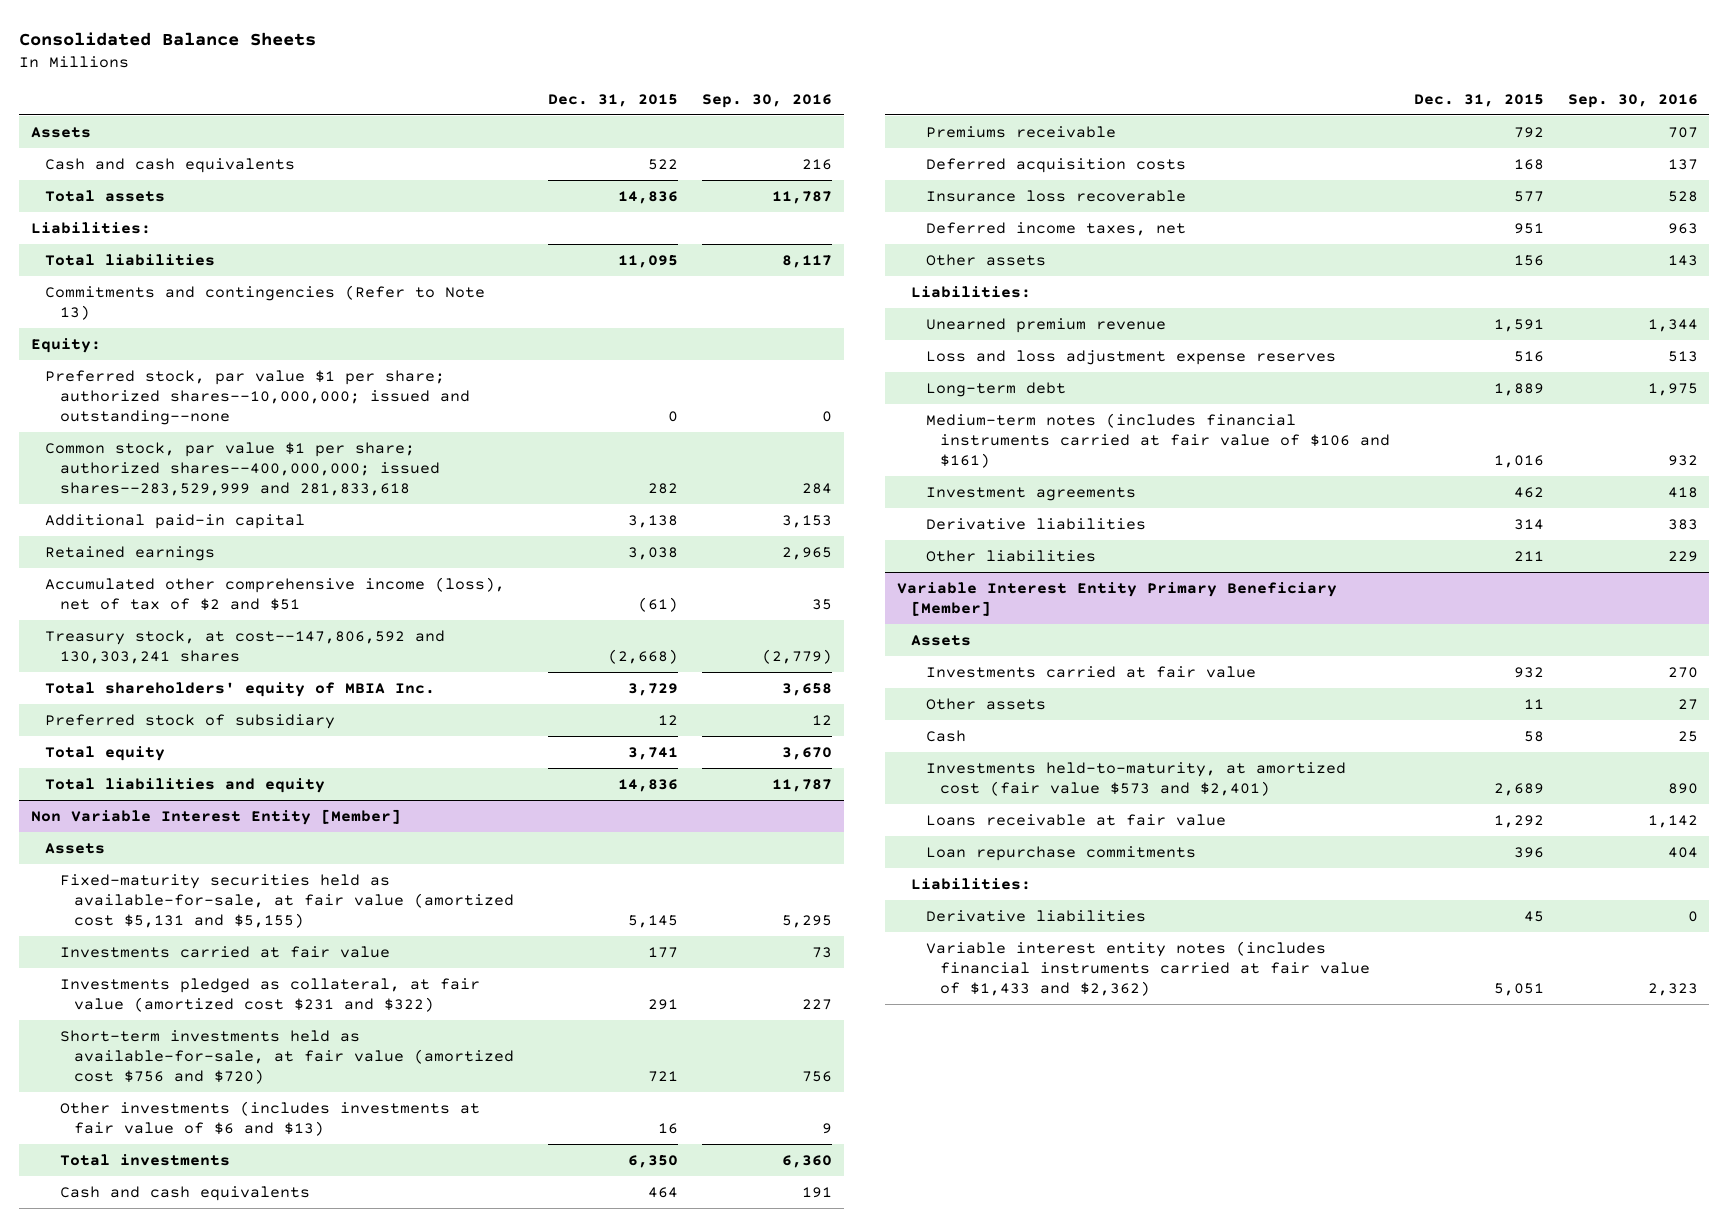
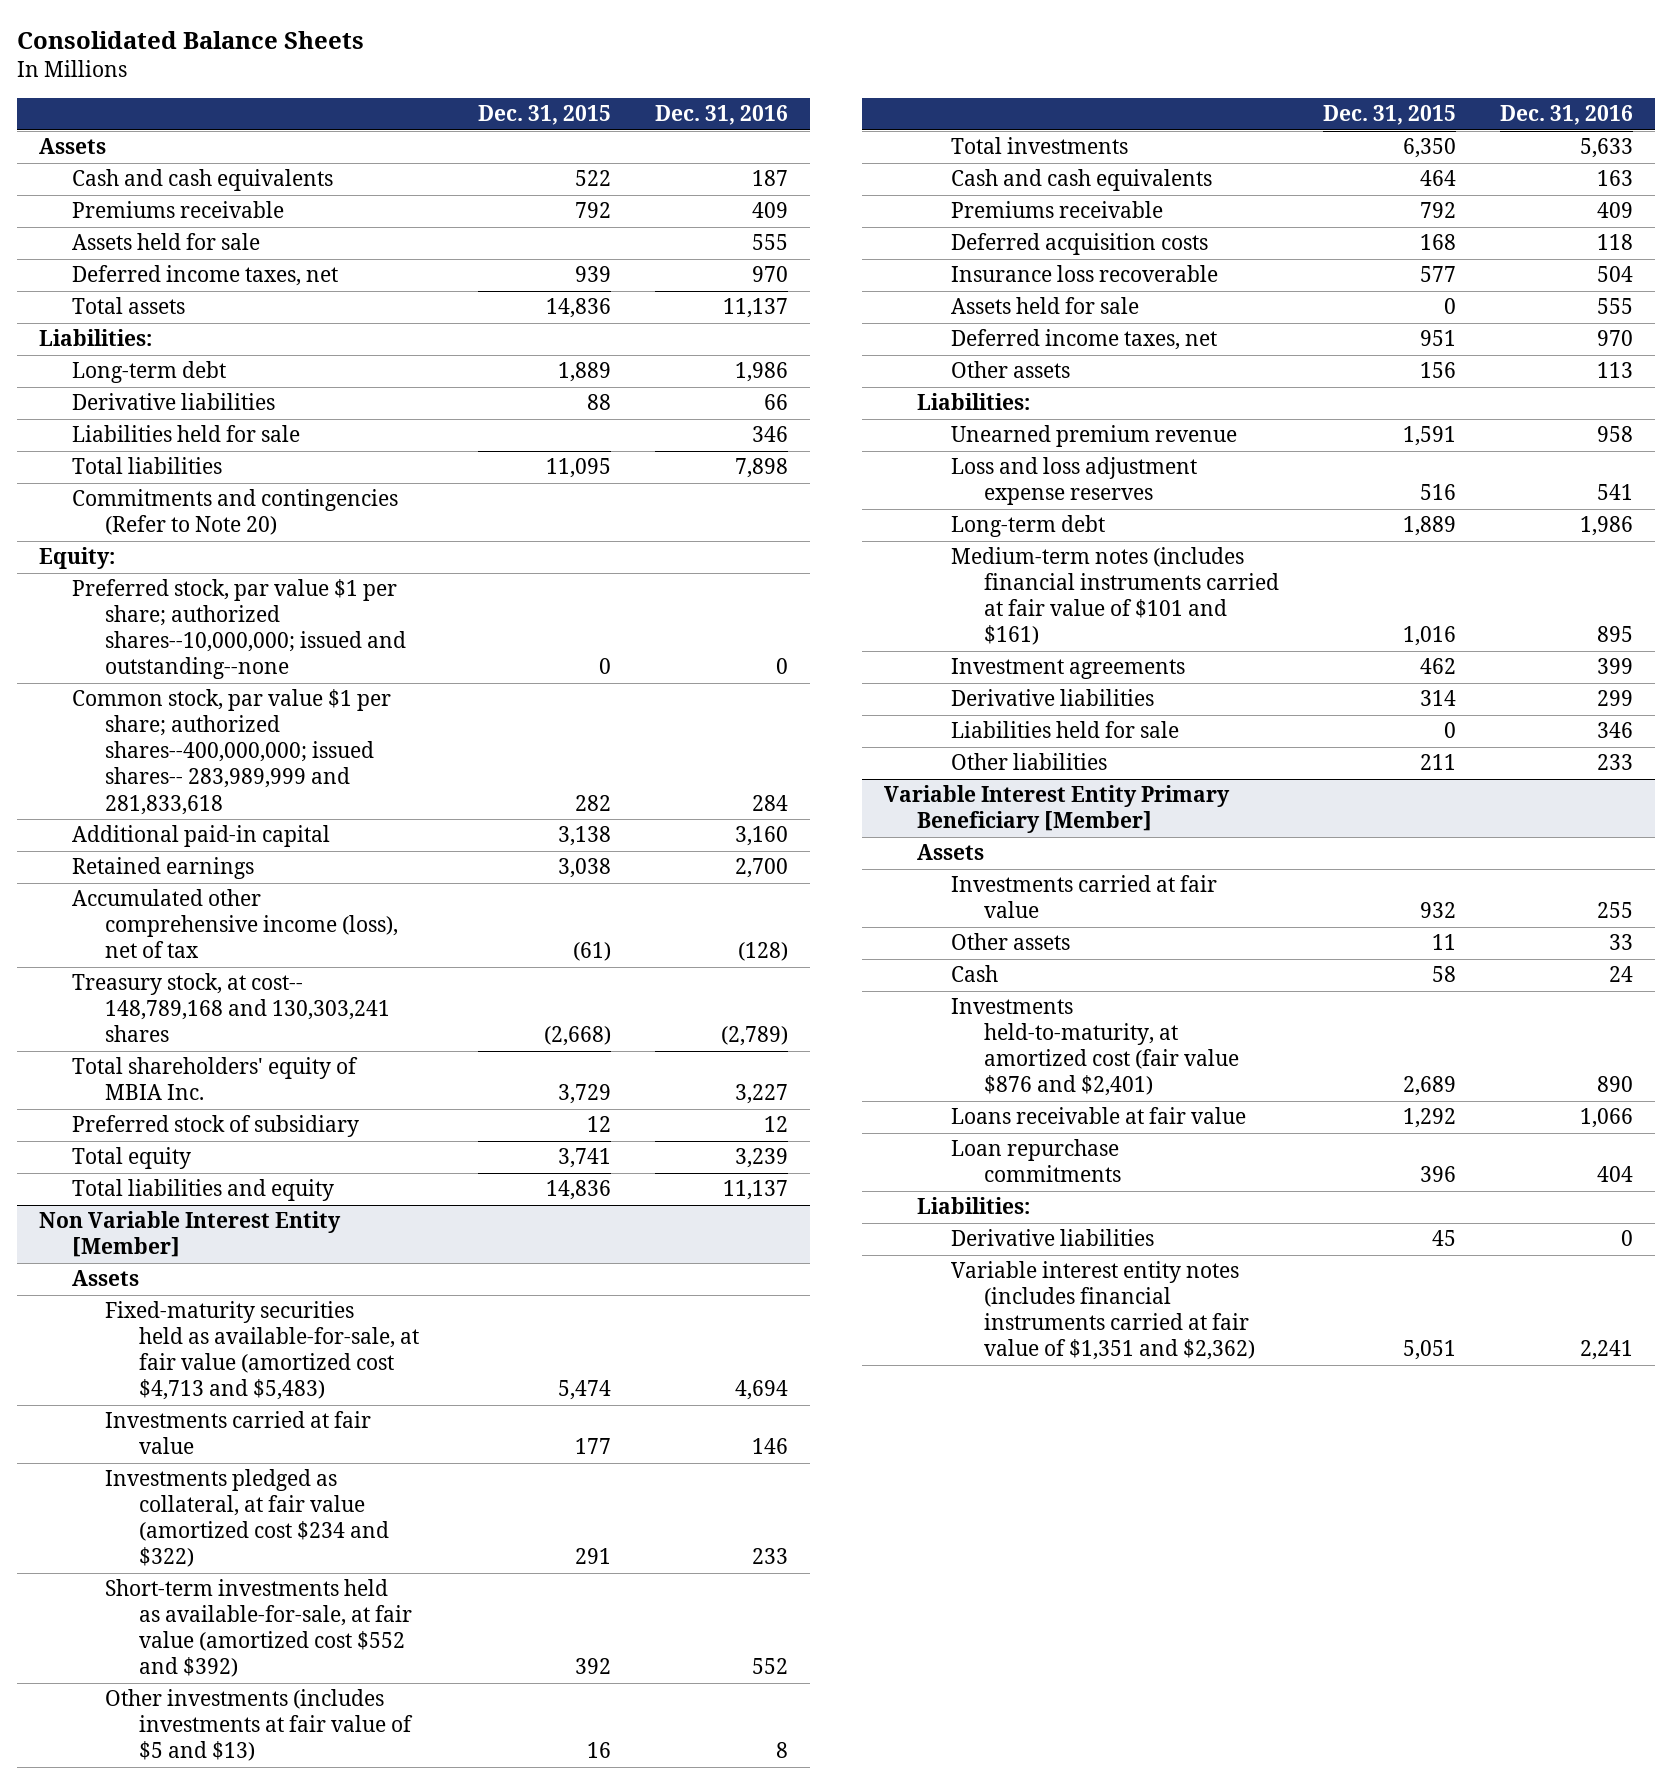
- | Dec. 31, 2015 | Sep. 30, 2016
+ | Dec. 31, 2015 | Dec. 31, 2016
+ Premiums receivable | 792 | 409
+ Assets held for sale | | 555
+ Deferred income taxes, net | 939 | 970
+ Long-term debt | 1,889 | 1,986
+ Derivative liabilities | 88 | 66
+ Liabilities held for sale | | 346
- Commitments and contingencies (Refer to Note 13)
+ Commitments and contingencies (Refer to Note 20)
- Common stock, par value $1 per share; authorized shares--400,000,000; issued shares--283,529,999 and 281,833,618 | 282 | 284
+ Common stock, par value $1 per share; authorized shares--400,000,000; issued shares-- 283,989,999 and 281,833,618 | 282 | 284
- Accumulated other comprehensive income (loss), net of tax of $2 and $51 | (61) | 35
- Treasury stock, at cost--147,806,592 and 130,303,241 shares | (2,668) | (2,779)
+ Accumulated other comprehensive income (loss), net of tax | (61) | (128)
+ Treasury stock, at cost-- 148,789,168 and 130,303,241 shares | (2,668) | (2,789)
@ Non Variable Interest Entity [Member]
- Fixed-maturity securities held as available-for-sale, at fair value (amortized cost $5,131 and $5,155) | 5,145 | 5,295
+ Fixed-maturity securities held as available-for-sale, at fair value (amortized cost $4,713 and $5,483) | 5,474 | 4,694
- Investments pledged as collateral, at fair value (amortized cost $231 and $322) | 291 | 227
- Short-term investments held as available-for-sale, at fair value (amortized cost $756 and $720) | 721 | 756
- Other investments (includes investments at fair value of $6 and $13) | 16 | 9
+ Investments pledged as collateral, at fair value (amortized cost $234 and $322) | 291 | 233
+ Short-term investments held as available-for-sale, at fair value (amortized cost $552 and $392) | 392 | 552
+ Other investments (includes investments at fair value of $5 and $13) | 16 | 8
+ Assets held for sale | 0 | 555
- Medium-term notes (includes financial instruments carried at fair value of $106 and $161) | 1,016 | 932
+ Medium-term notes (includes financial instruments carried at fair value of $101 and $161) | 1,016 | 895
+ Liabilities held for sale | 0 | 346
@ Variable Interest Entity Primary Beneficiary [Member]
- Investments held-to-maturity, at amortized cost (fair value $573 and $2,401) | 2,689 | 890
+ Investments held-to-maturity, at amortized cost (fair value $876 and $2,401) | 2,689 | 890
- Variable interest entity notes (includes financial instruments carried at fair value of $1,433 and $2,362) | 5,051 | 2,323
+ Variable interest entity notes (includes financial instruments carried at fair value of $1,351 and $2,362) | 5,051 | 2,241

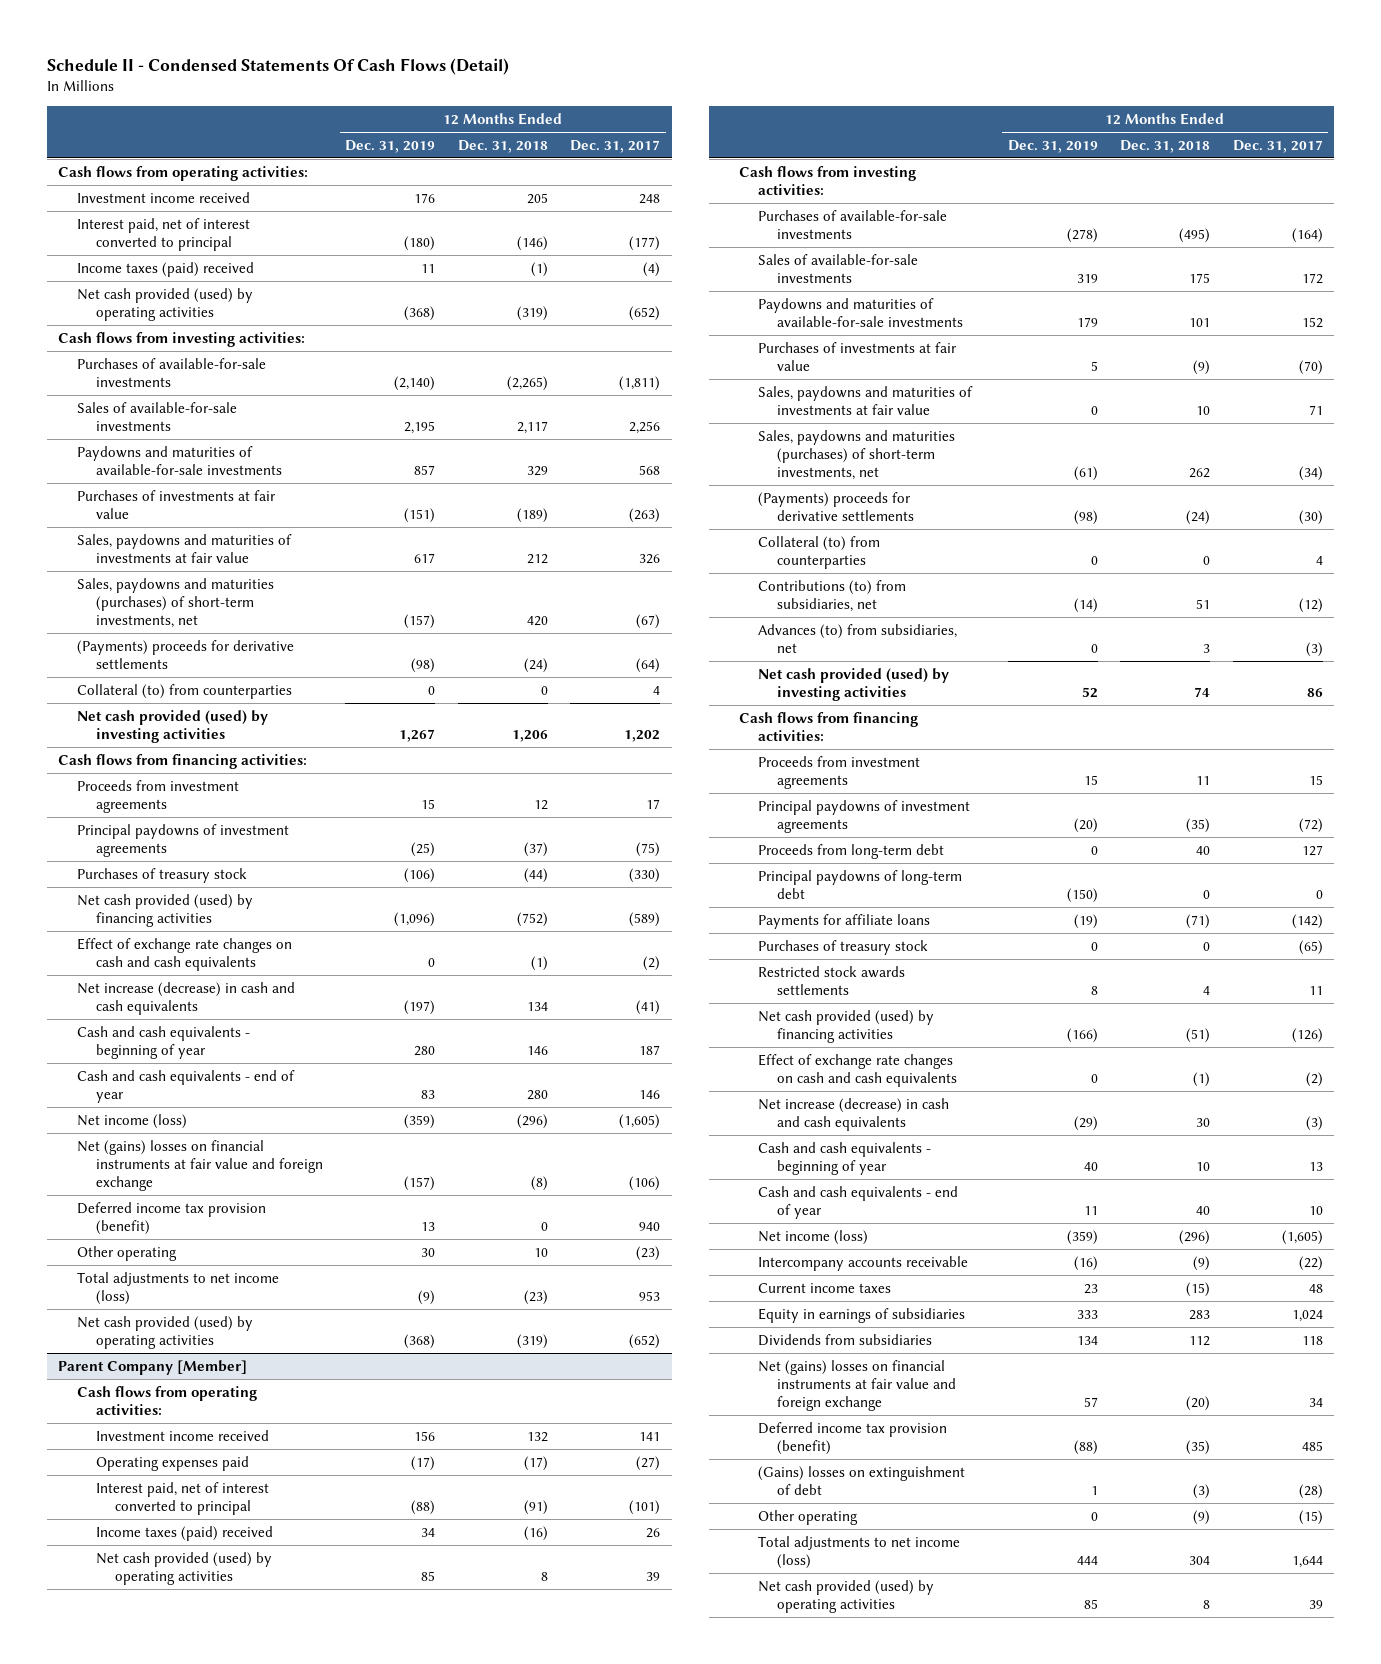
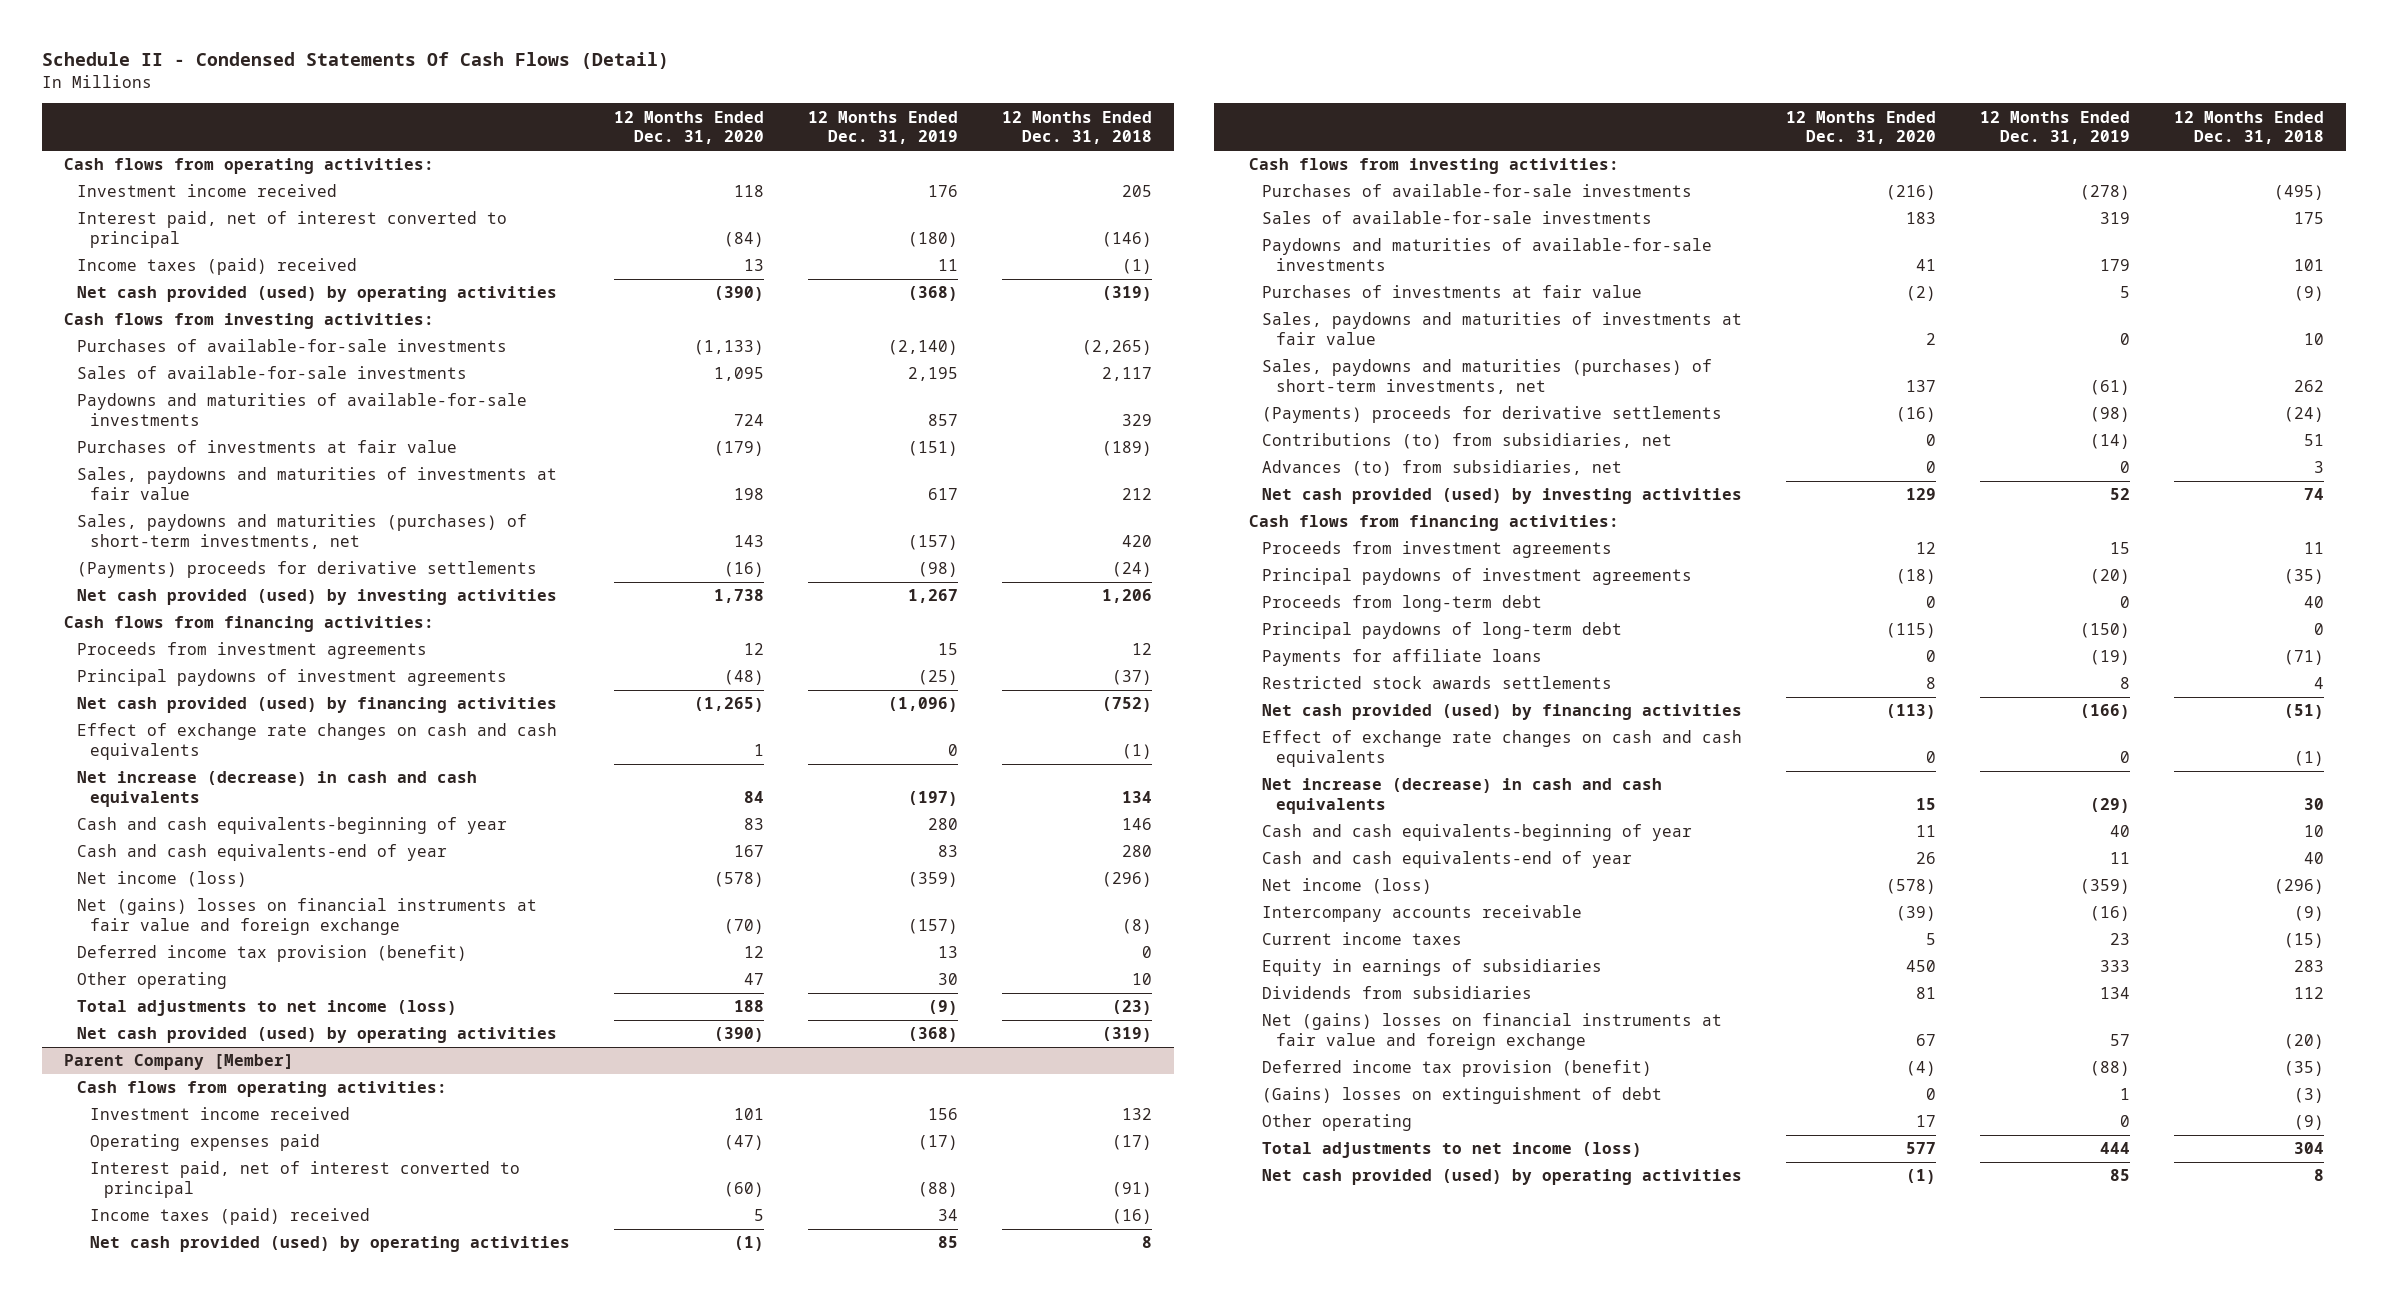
- | 12 Months Ended Dec. 31, 2019 | 12 Months Ended Dec. 31, 2018 | 12 Months Ended Dec. 31, 2017
+ | 12 Months Ended Dec. 31, 2020 | 12 Months Ended Dec. 31, 2019 | 12 Months Ended Dec. 31, 2018
- Collateral (to) from counterparties | 0 | 0 | 4
- Purchases of treasury stock | (106) | (44) | (330)
- Cash and cash equivalents - beginning of year | 280 | 146 | 187
- Cash and cash equivalents - end of year | 83 | 280 | 146
+ Cash and cash equivalents-beginning of year | 83 | 280 | 146
+ Cash and cash equivalents-end of year | 167 | 83 | 280
@ Parent Company [Member]
- Collateral (to) from counterparties | 0 | 0 | 4
- Purchases of treasury stock | 0 | 0 | (65)
- Cash and cash equivalents - beginning of year | 40 | 10 | 13
- Cash and cash equivalents - end of year | 11 | 40 | 10
+ Cash and cash equivalents-beginning of year | 11 | 40 | 10
+ Cash and cash equivalents-end of year | 26 | 11 | 40

